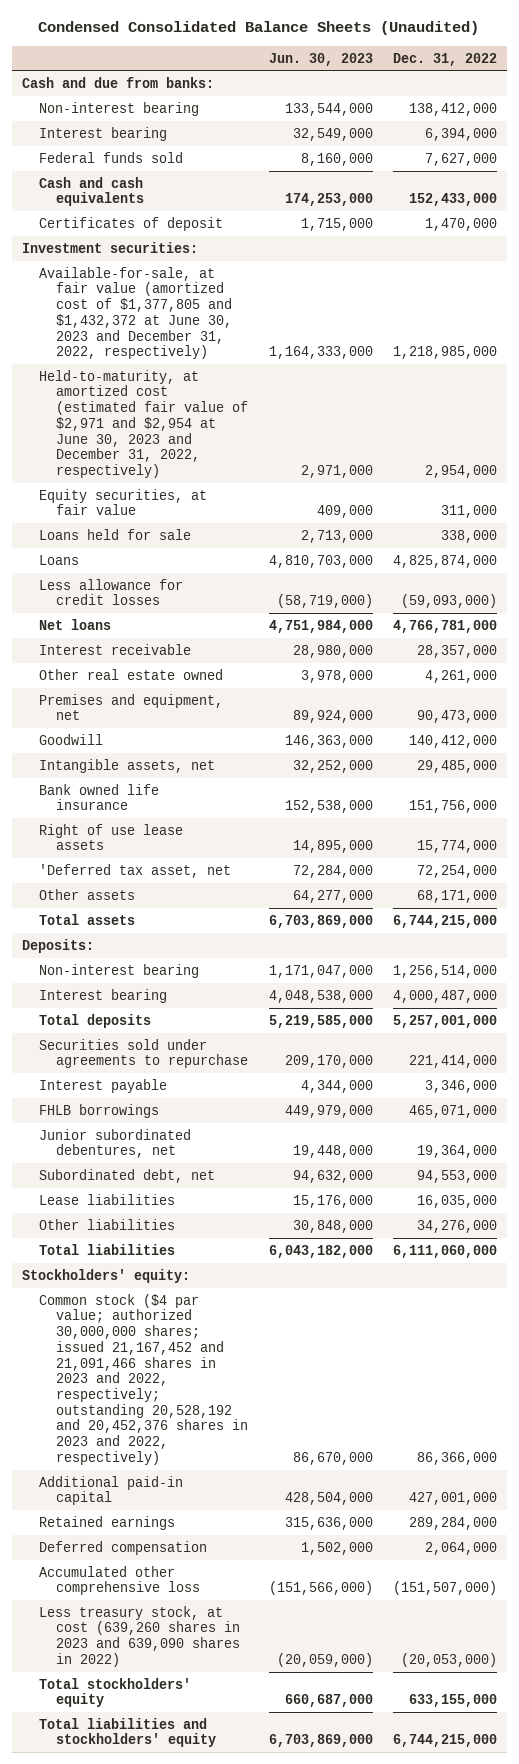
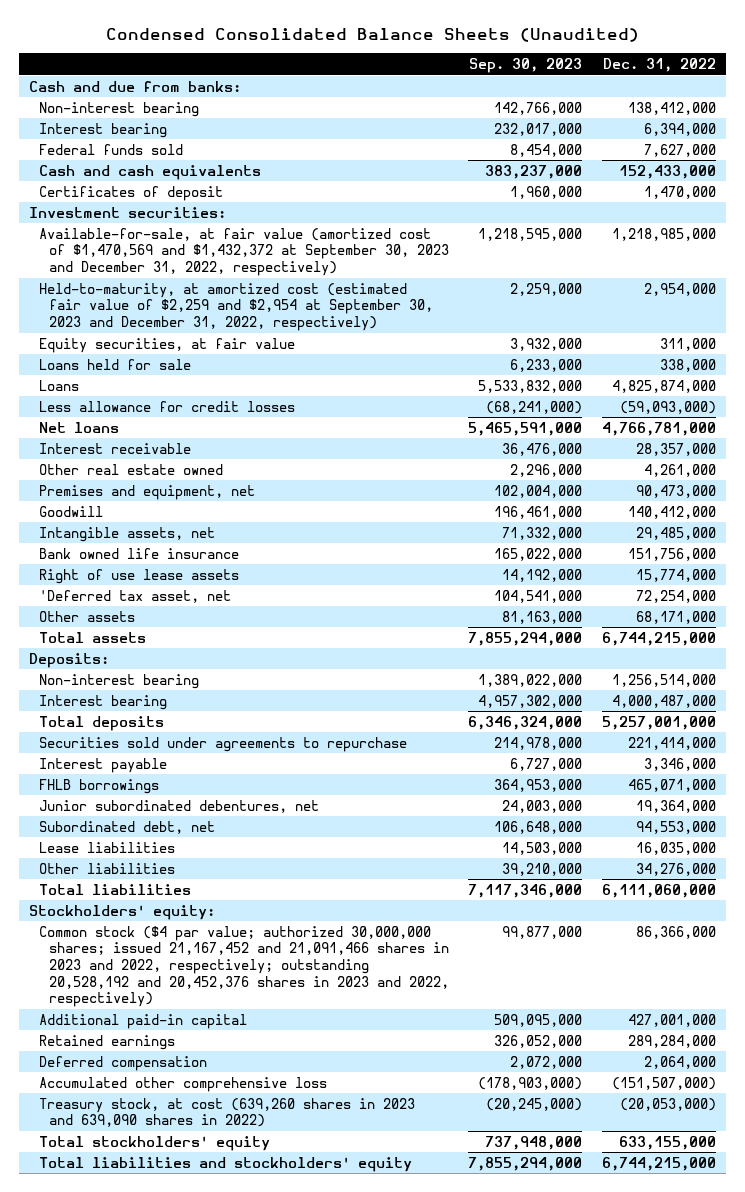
- | Jun. 30, 2023 | Dec. 31, 2022
+ | Sep. 30, 2023 | Dec. 31, 2022
- Available-for-sale, at fair value (amortized cost of $1,377,805 and $1,432,372 at June 30, 2023 and December 31, 2022, respectively) | 1,164,333,000 | 1,218,985,000
- Held-to-maturity, at amortized cost (estimated fair value of $2,971 and $2,954 at June 30, 2023 and December 31, 2022, respectively) | 2,971,000 | 2,954,000
+ Available-for-sale, at fair value (amortized cost of $1,470,569 and $1,432,372 at September 30, 2023 and December 31, 2022, respectively) | 1,218,595,000 | 1,218,985,000
+ Held-to-maturity, at amortized cost (estimated fair value of $2,259 and $2,954 at September 30, 2023 and December 31, 2022, respectively) | 2,259,000 | 2,954,000
- Less treasury stock, at cost (639,260 shares in 2023 and 639,090 shares in 2022) | (20,059,000) | (20,053,000)
+ Treasury stock, at cost (639,260 shares in 2023 and 639,090 shares in 2022) | (20,245,000) | (20,053,000)

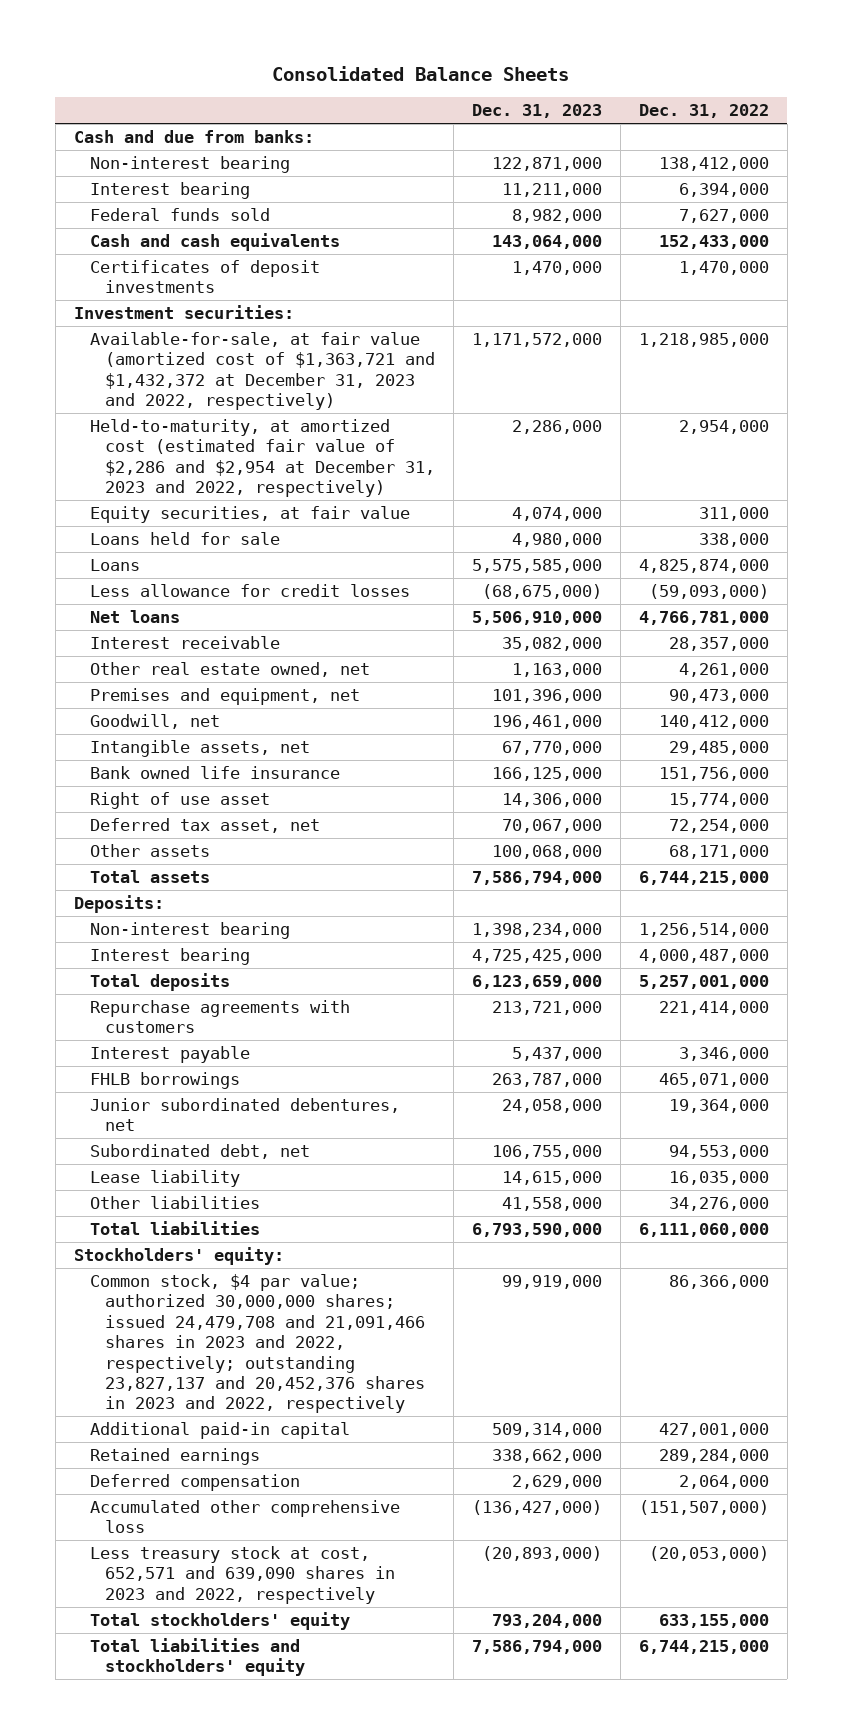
- Condensed Consolidated Balance Sheets (Unaudited)
+ Consolidated Balance Sheets
- | Sep. 30, 2023 | Dec. 31, 2022
+ | Dec. 31, 2023 | Dec. 31, 2022
- Certificates of deposit | 1,960,000 | 1,470,000
+ Certificates of deposit investments | 1,470,000 | 1,470,000
- Available-for-sale, at fair value (amortized cost of $1,470,569 and $1,432,372 at September 30, 2023 and December 31, 2022, respectively) | 1,218,595,000 | 1,218,985,000
- Held-to-maturity, at amortized cost (estimated fair value of $2,259 and $2,954 at September 30, 2023 and December 31, 2022, respectively) | 2,259,000 | 2,954,000
+ Available-for-sale, at fair value (amortized cost of $1,363,721 and $1,432,372 at December 31, 2023 and 2022, respectively) | 1,171,572,000 | 1,218,985,000
+ Held-to-maturity, at amortized cost (estimated fair value of $2,286 and $2,954 at December 31, 2023 and 2022, respectively) | 2,286,000 | 2,954,000
- Other real estate owned | 2,296,000 | 4,261,000
+ Other real estate owned, net | 1,163,000 | 4,261,000
- Goodwill | 196,461,000 | 140,412,000
+ Goodwill, net | 196,461,000 | 140,412,000
- Right of use lease assets | 14,192,000 | 15,774,000
- 'Deferred tax asset, net | 104,541,000 | 72,254,000
+ Right of use asset | 14,306,000 | 15,774,000
+ Deferred tax asset, net | 70,067,000 | 72,254,000
- Securities sold under agreements to repurchase | 214,978,000 | 221,414,000
+ Repurchase agreements with customers | 213,721,000 | 221,414,000
- Lease liabilities | 14,503,000 | 16,035,000
+ Lease liability | 14,615,000 | 16,035,000
- Common stock ($4 par value; authorized 30,000,000 shares; issued 21,167,452 and 21,091,466 shares in 2023 and 2022, respectively; outstanding 20,528,192 and 20,452,376 shares in 2023 and 2022, respectively) | 99,877,000 | 86,366,000
+ Common stock, $4 par value; authorized 30,000,000 shares; issued 24,479,708 and 21,091,466 shares in 2023 and 2022, respectively; outstanding 23,827,137 and 20,452,376 shares in 2023 and 2022, respectively | 99,919,000 | 86,366,000
- Treasury stock, at cost (639,260 shares in 2023 and 639,090 shares in 2022) | (20,245,000) | (20,053,000)
+ Less treasury stock at cost, 652,571 and 639,090 shares in 2023 and 2022, respectively | (20,893,000) | (20,053,000)

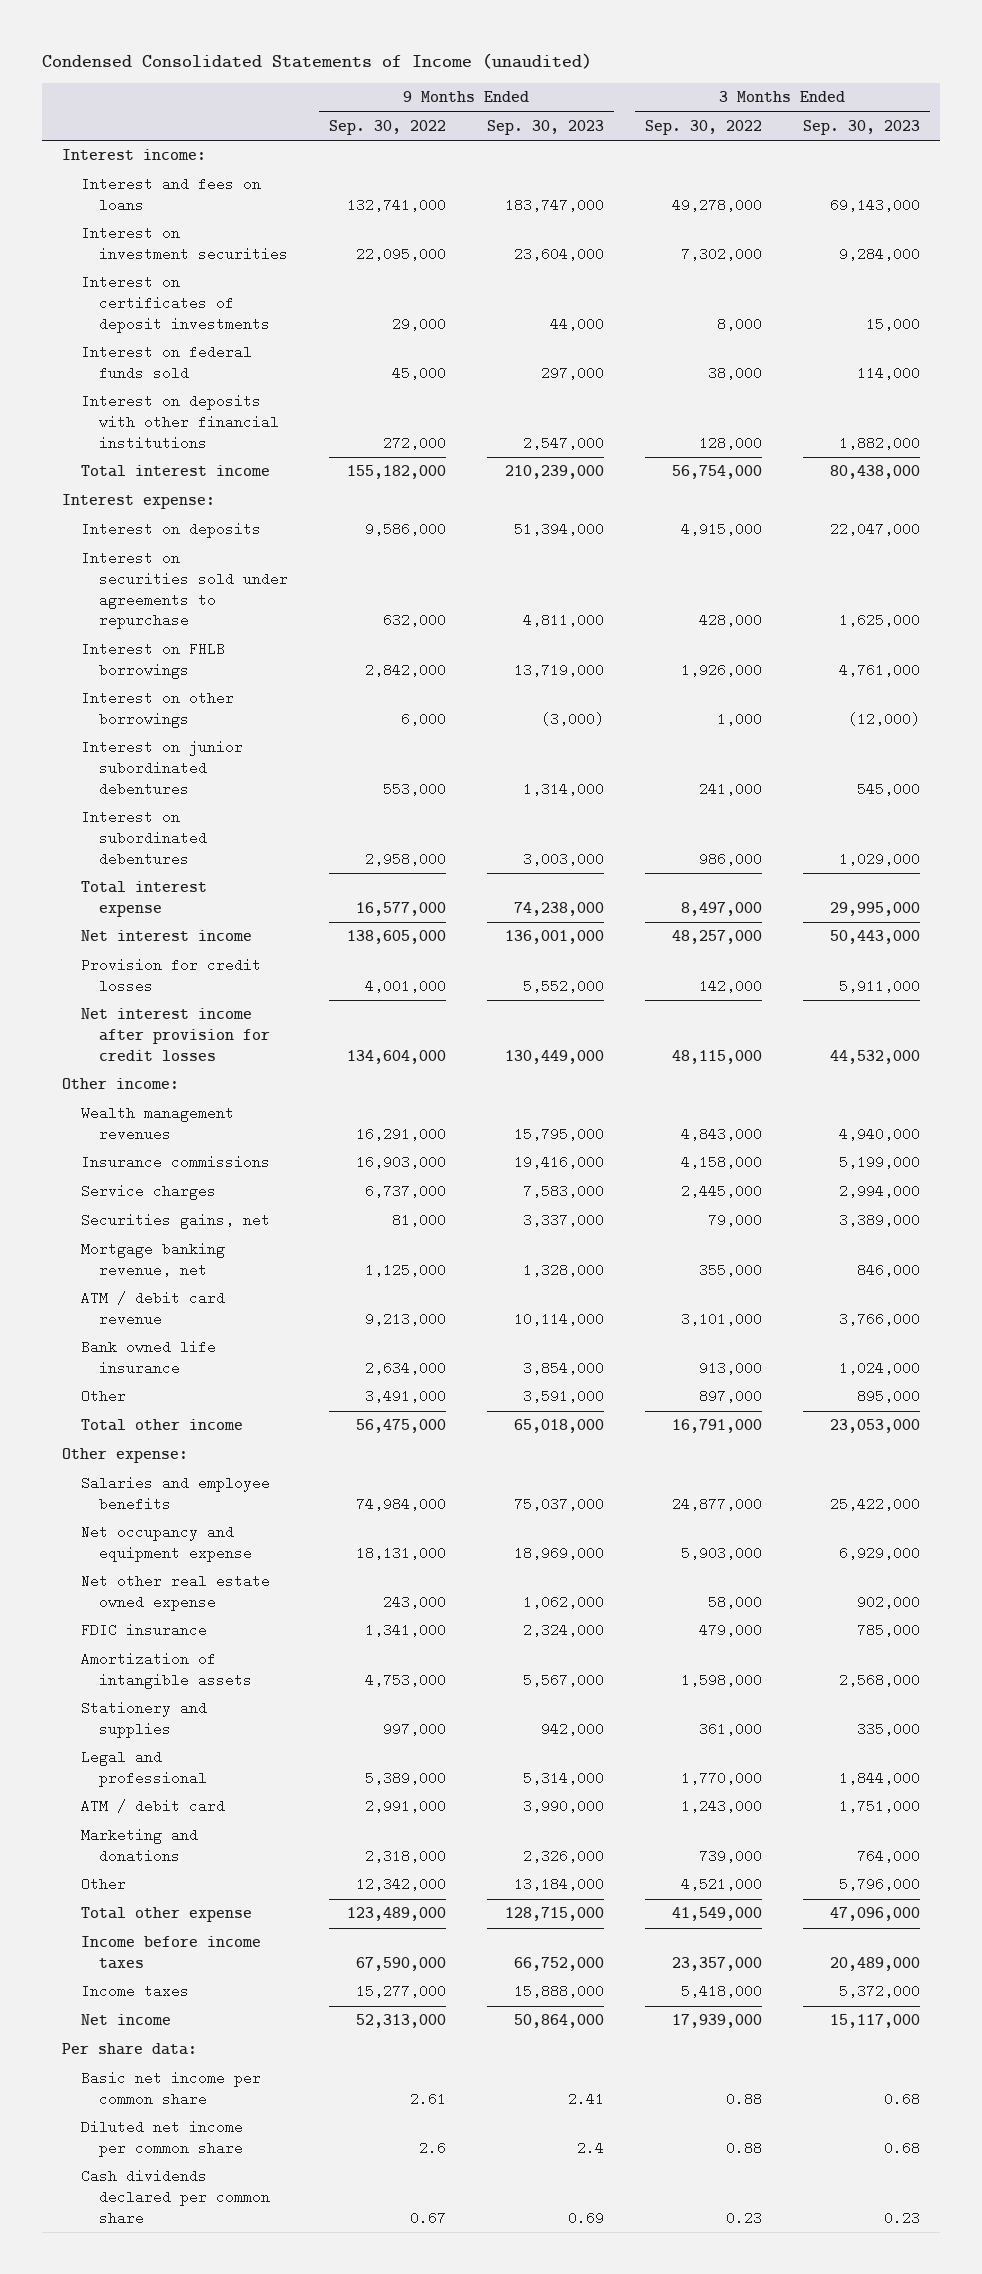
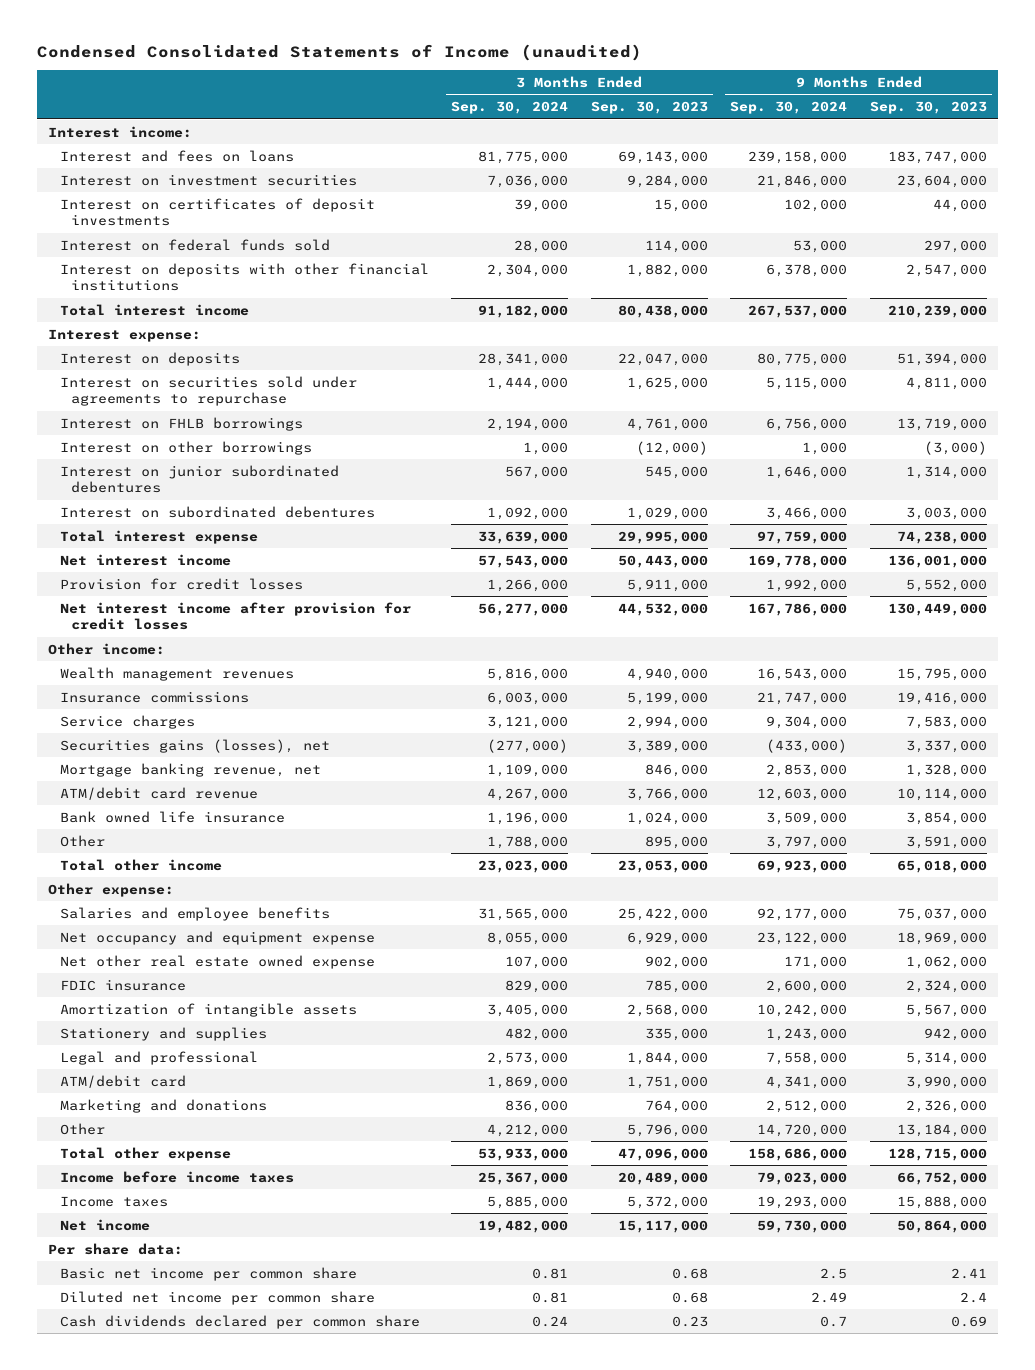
- | 9 Months Ended Sep. 30, 2022 | 9 Months Ended Sep. 30, 2023 | 3 Months Ended Sep. 30, 2022 | 3 Months Ended Sep. 30, 2023
+ | 3 Months Ended Sep. 30, 2024 | 3 Months Ended Sep. 30, 2023 | 9 Months Ended Sep. 30, 2024 | 9 Months Ended Sep. 30, 2023
- Securities gains, net | 81,000 | 3,337,000 | 79,000 | 3,389,000
+ Securities gains (losses), net | (277,000) | 3,389,000 | (433,000) | 3,337,000
- ATM / debit card revenue | 9,213,000 | 10,114,000 | 3,101,000 | 3,766,000
+ ATM/debit card revenue | 4,267,000 | 3,766,000 | 12,603,000 | 10,114,000
- ATM / debit card | 2,991,000 | 3,990,000 | 1,243,000 | 1,751,000
+ ATM/debit card | 1,869,000 | 1,751,000 | 4,341,000 | 3,990,000

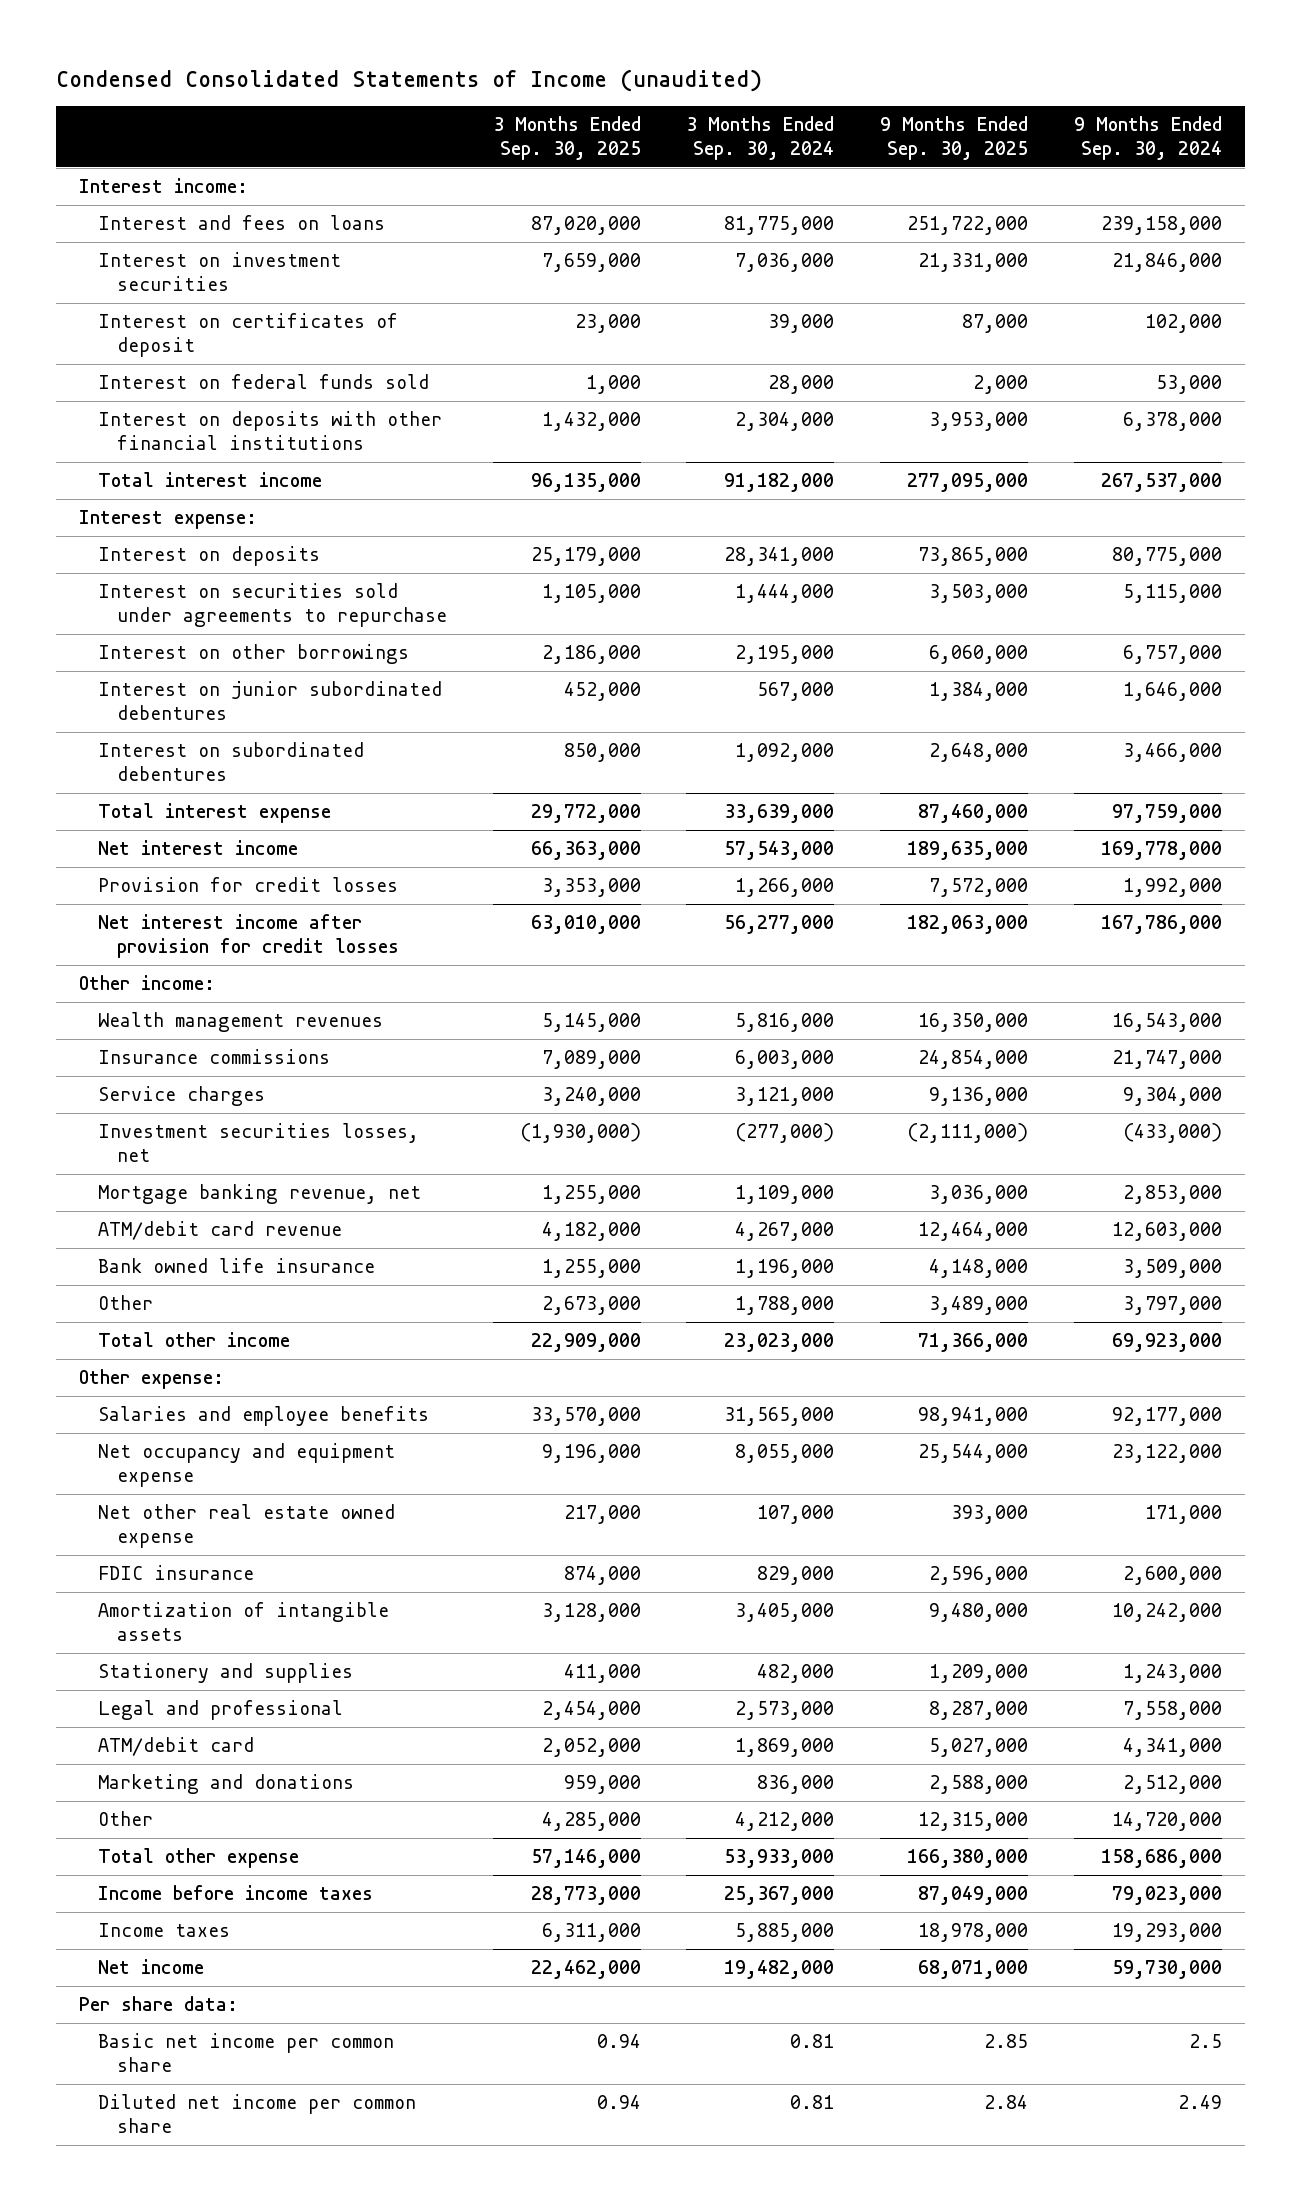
- | 3 Months Ended Sep. 30, 2024 | 3 Months Ended Sep. 30, 2023 | 9 Months Ended Sep. 30, 2024 | 9 Months Ended Sep. 30, 2023
+ | 3 Months Ended Sep. 30, 2025 | 3 Months Ended Sep. 30, 2024 | 9 Months Ended Sep. 30, 2025 | 9 Months Ended Sep. 30, 2024
- Interest on certificates of deposit investments | 39,000 | 15,000 | 102,000 | 44,000
+ Interest on certificates of deposit | 23,000 | 39,000 | 87,000 | 102,000
- Interest on FHLB borrowings | 2,194,000 | 4,761,000 | 6,756,000 | 13,719,000
- Interest on other borrowings | 1,000 | (12,000) | 1,000 | (3,000)
+ Interest on other borrowings | 2,186,000 | 2,195,000 | 6,060,000 | 6,757,000
- Securities gains (losses), net | (277,000) | 3,389,000 | (433,000) | 3,337,000
+ Investment securities losses, net | (1,930,000) | (277,000) | (2,111,000) | (433,000)
- Cash dividends declared per common share | 0.24 | 0.23 | 0.7 | 0.69

